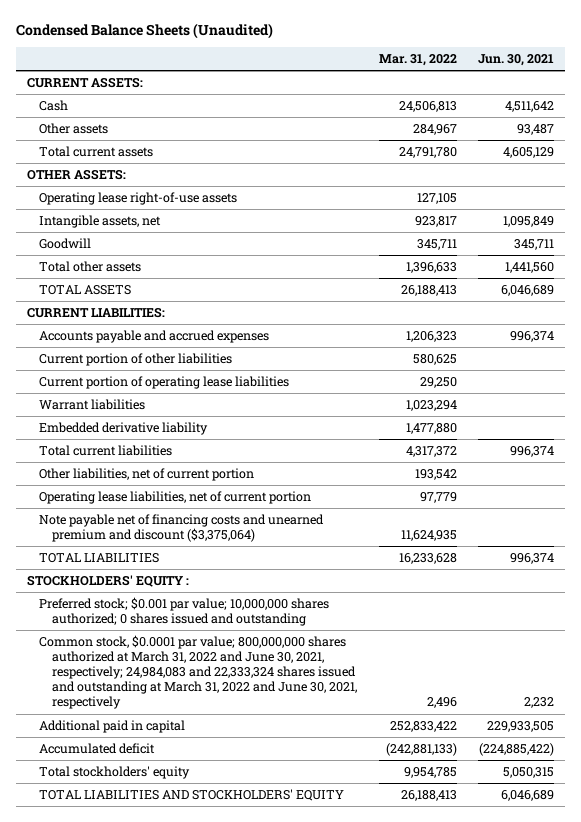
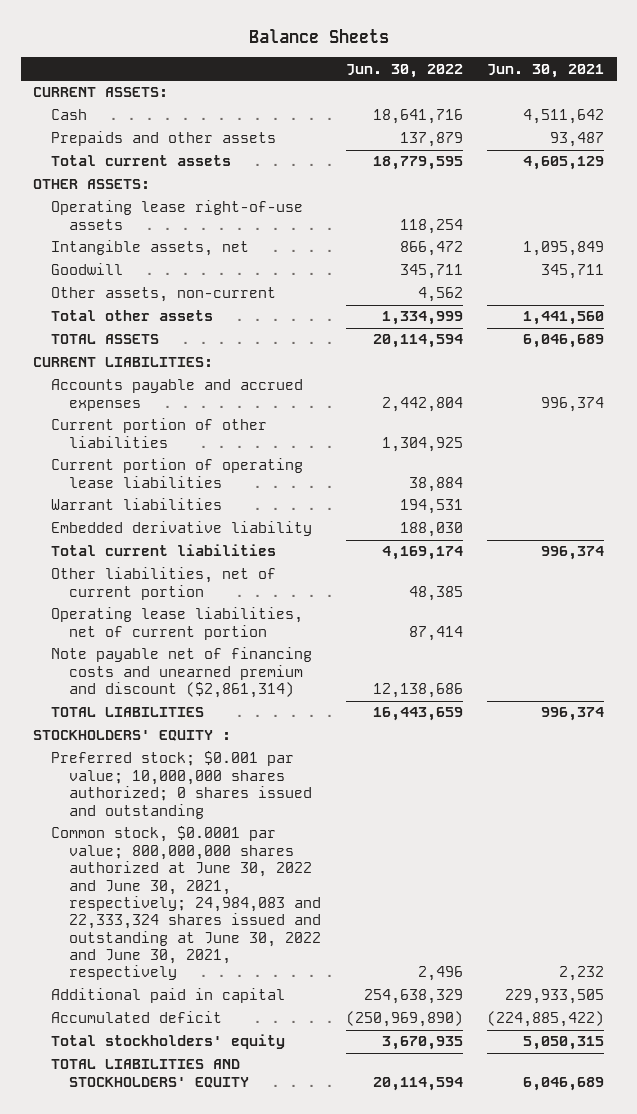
- Condensed Balance Sheets (Unaudited)
+ Balance Sheets
- | Mar. 31, 2022 | Jun. 30, 2021
+ | Jun. 30, 2022 | Jun. 30, 2021
- Other assets | 284,967 | 93,487
+ Prepaids and other assets | 137,879 | 93,487
+ Other assets, non-current | 4,562 |
- Note payable net of financing costs and unearned premium and discount ($3,375,064) | 11,624,935 |
+ Note payable net of financing costs and unearned premium and discount ($2,861,314) | 12,138,686 |
- Common stock, $0.0001 par value; 800,000,000 shares authorized at March 31, 2022 and June 30, 2021, respectively; 24,984,083 and 22,333,324 shares issued and outstanding at March 31, 2022 and June 30, 2021, respectively | 2,496 | 2,232
+ Common stock, $0.0001 par value; 800,000,000 shares authorized at June 30, 2022 and June 30, 2021, respectively; 24,984,083 and 22,333,324 shares issued and outstanding at June 30, 2022 and June 30, 2021, respectively | 2,496 | 2,232

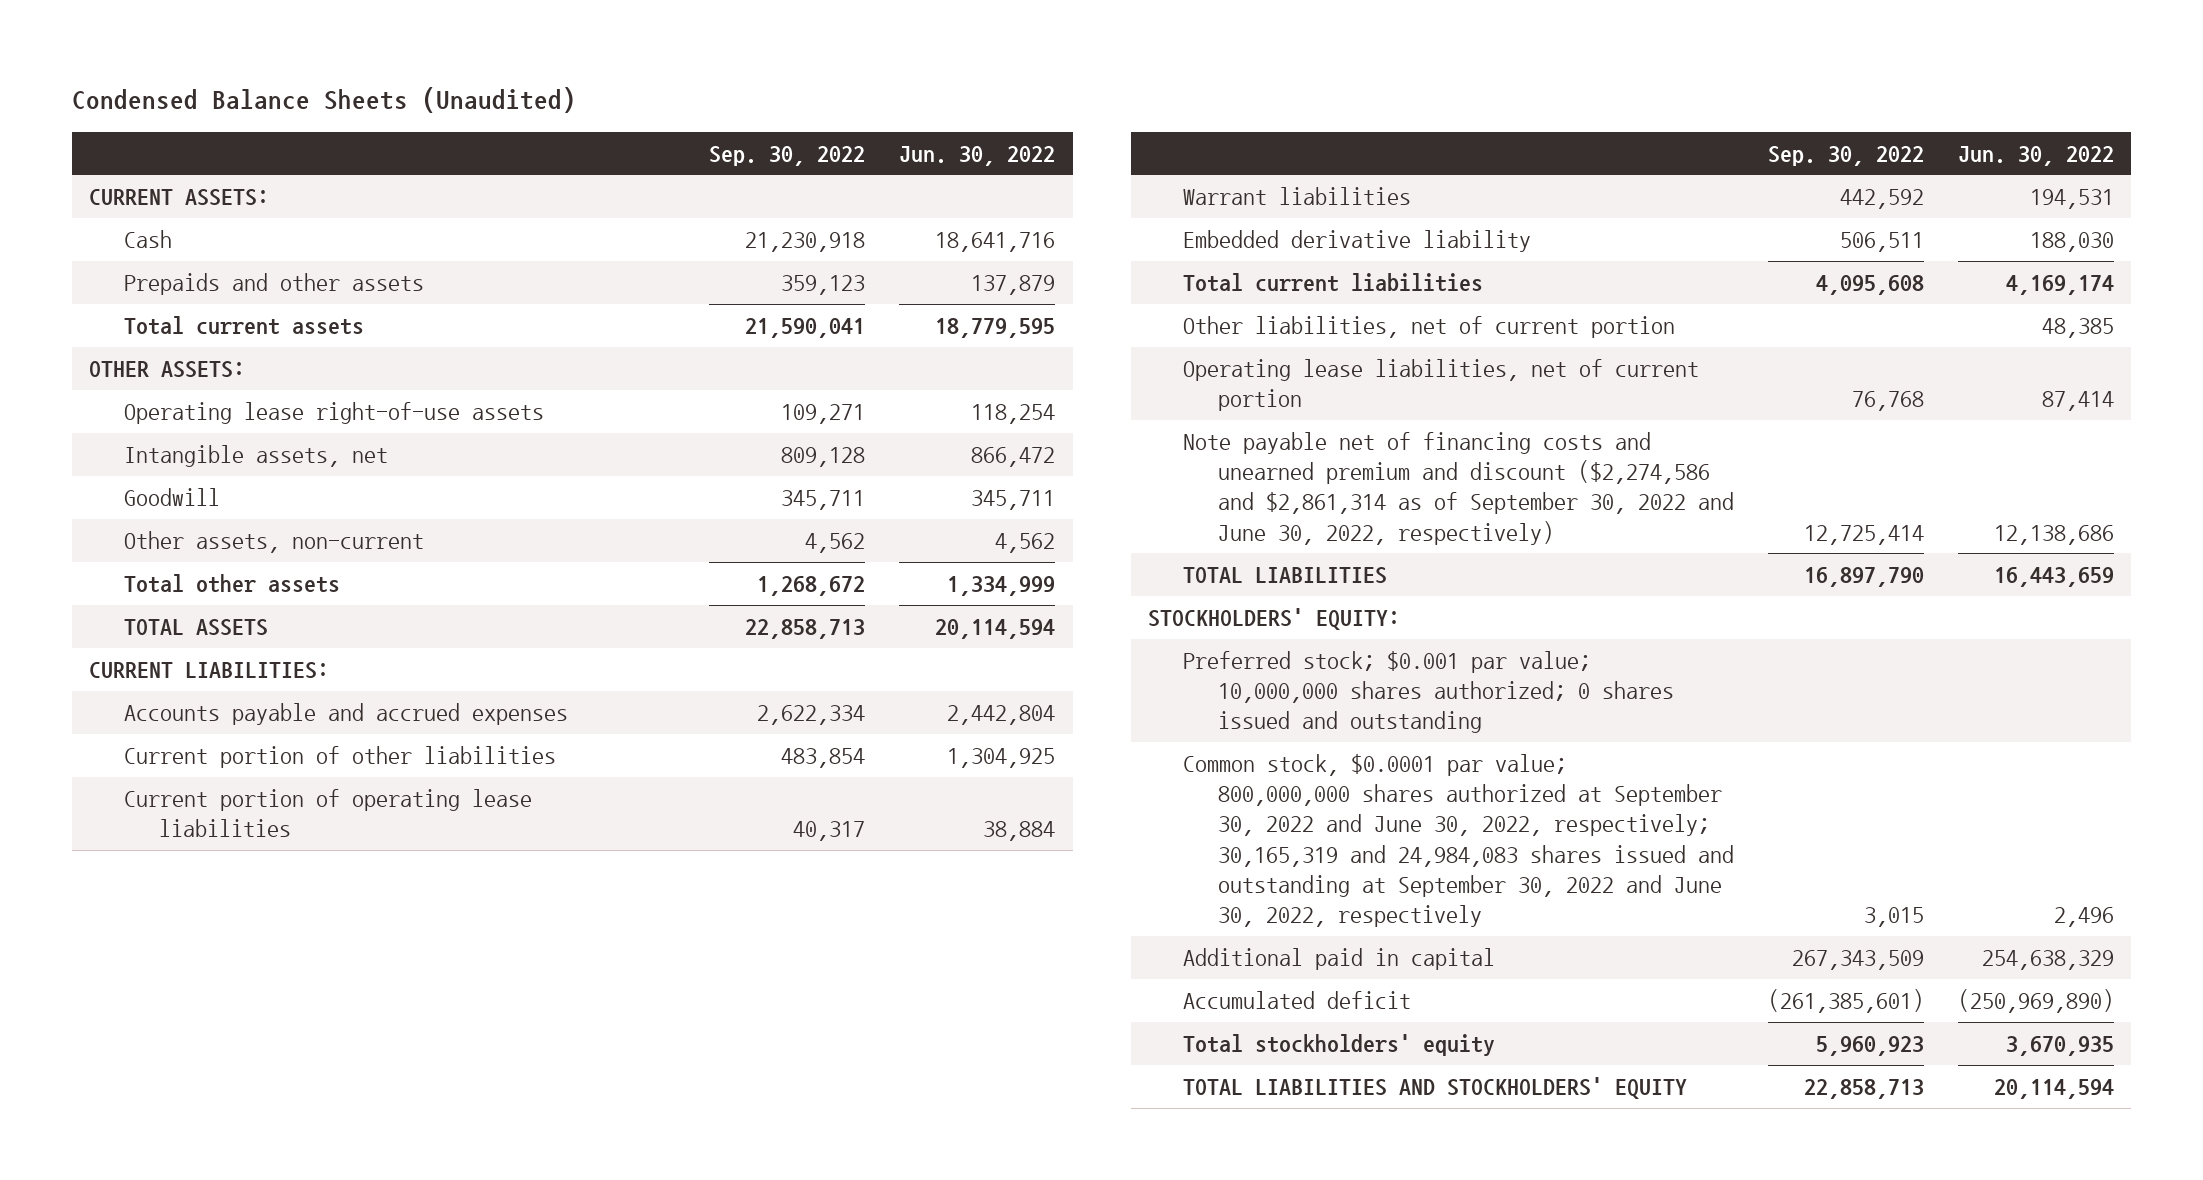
- Balance Sheets
+ Condensed Balance Sheets (Unaudited)
- | Jun. 30, 2022 | Jun. 30, 2021
+ | Sep. 30, 2022 | Jun. 30, 2022
- Note payable net of financing costs and unearned premium and discount ($2,861,314) | 12,138,686 |
+ Note payable net of financing costs and unearned premium and discount ($2,274,586 and $2,861,314 as of September 30, 2022 and June 30, 2022, respectively) | 12,725,414 | 12,138,686
- STOCKHOLDERS' EQUITY :
+ STOCKHOLDERS' EQUITY:
- Common stock, $0.0001 par value; 800,000,000 shares authorized at June 30, 2022 and June 30, 2021, respectively; 24,984,083 and 22,333,324 shares issued and outstanding at June 30, 2022 and June 30, 2021, respectively | 2,496 | 2,232
+ Common stock, $0.0001 par value; 800,000,000 shares authorized at September 30, 2022 and June 30, 2022, respectively; 30,165,319 and 24,984,083 shares issued and outstanding at September 30, 2022 and June 30, 2022, respectively | 3,015 | 2,496

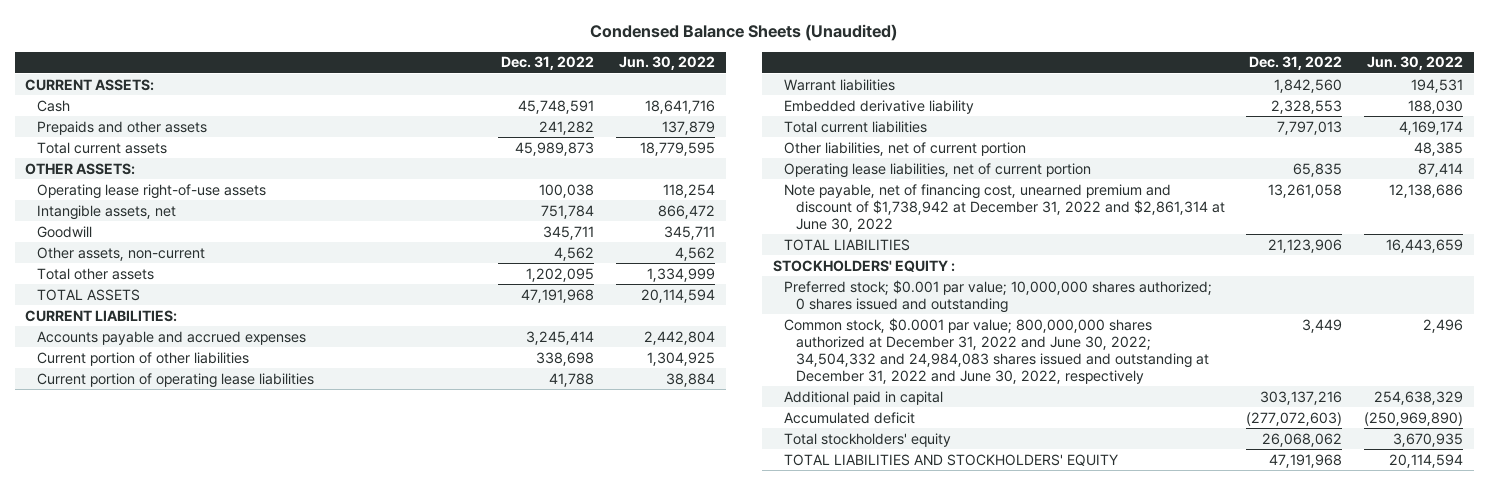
- | Sep. 30, 2022 | Jun. 30, 2022
+ | Dec. 31, 2022 | Jun. 30, 2022
- Note payable net of financing costs and unearned premium and discount ($2,274,586 and $2,861,314 as of September 30, 2022 and June 30, 2022, respectively) | 12,725,414 | 12,138,686
+ Note payable, net of financing cost, unearned premium and discount of $1,738,942 at December 31, 2022 and $2,861,314 at June 30, 2022 | 13,261,058 | 12,138,686
- STOCKHOLDERS' EQUITY:
+ STOCKHOLDERS' EQUITY :
- Common stock, $0.0001 par value; 800,000,000 shares authorized at September 30, 2022 and June 30, 2022, respectively; 30,165,319 and 24,984,083 shares issued and outstanding at September 30, 2022 and June 30, 2022, respectively | 3,015 | 2,496
+ Common stock, $0.0001 par value; 800,000,000 shares authorized at December 31, 2022 and June 30, 2022; 34,504,332 and 24,984,083 shares issued and outstanding at December 31, 2022 and June 30, 2022, respectively | 3,449 | 2,496

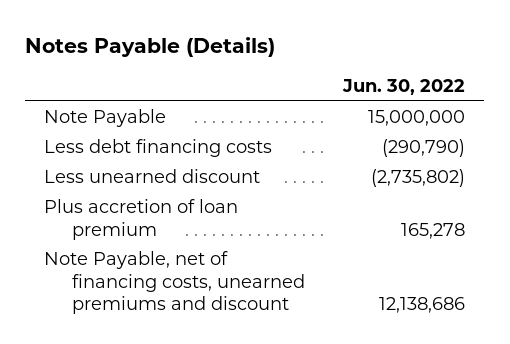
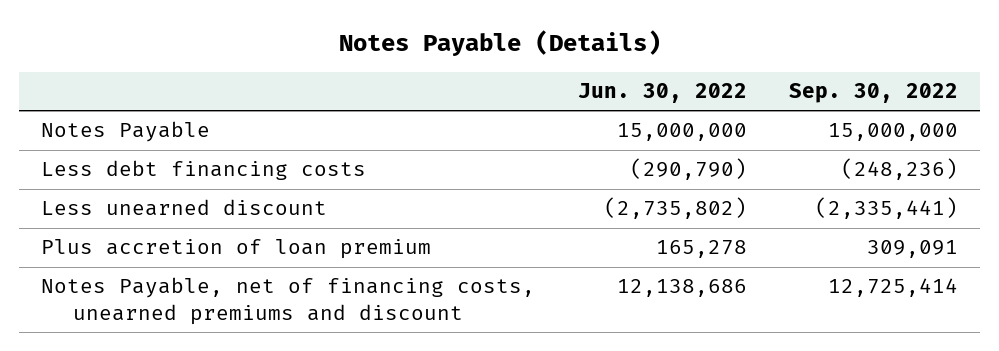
- | Jun. 30, 2022
+ | Jun. 30, 2022 | Sep. 30, 2022
- Note Payable | 15,000,000
+ Notes Payable | 15,000,000 | 15,000,000
- Note Payable, net of financing costs, unearned premiums and discount | 12,138,686
+ Notes Payable, net of financing costs, unearned premiums and discount | 12,138,686 | 12,725,414

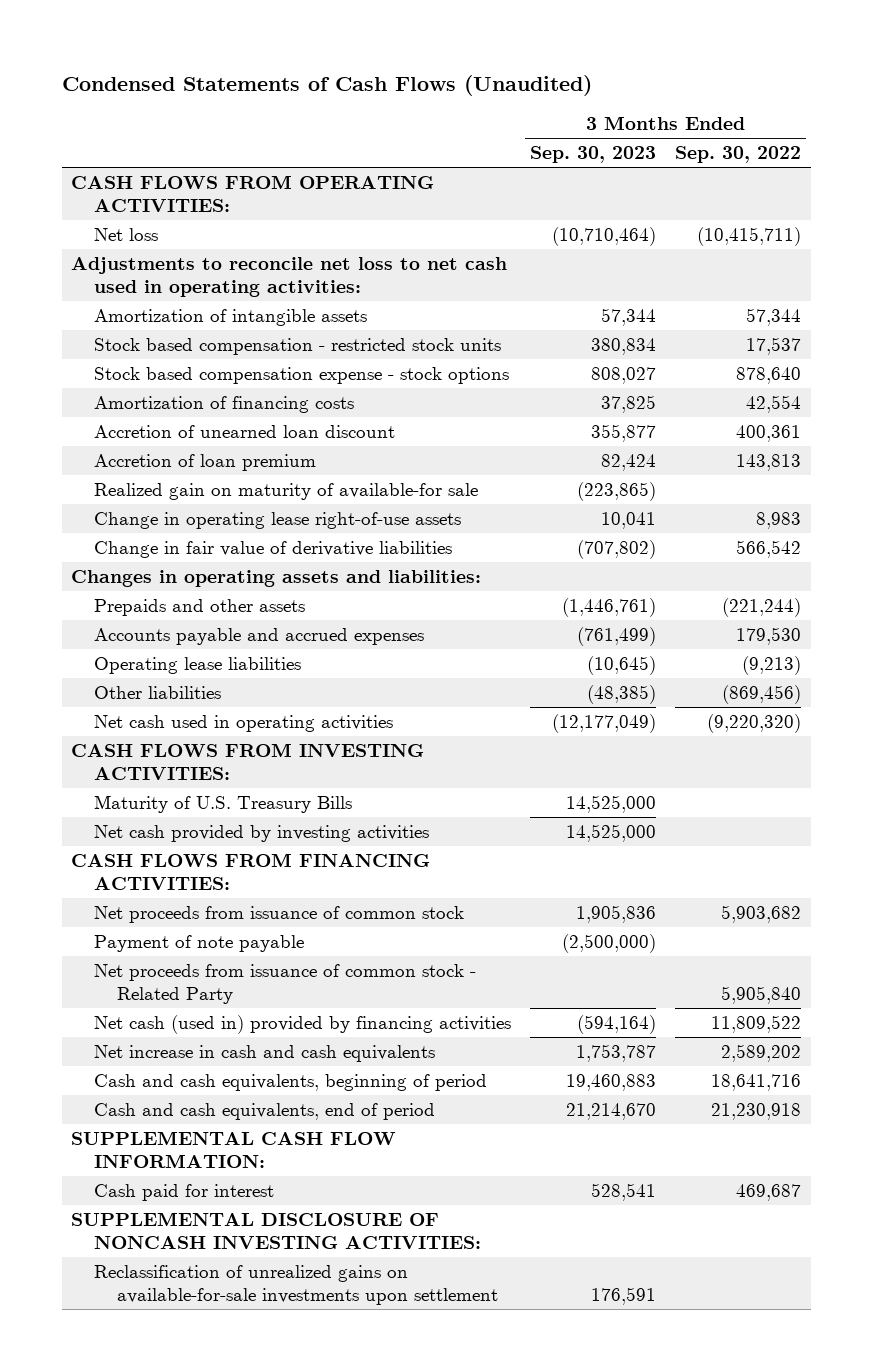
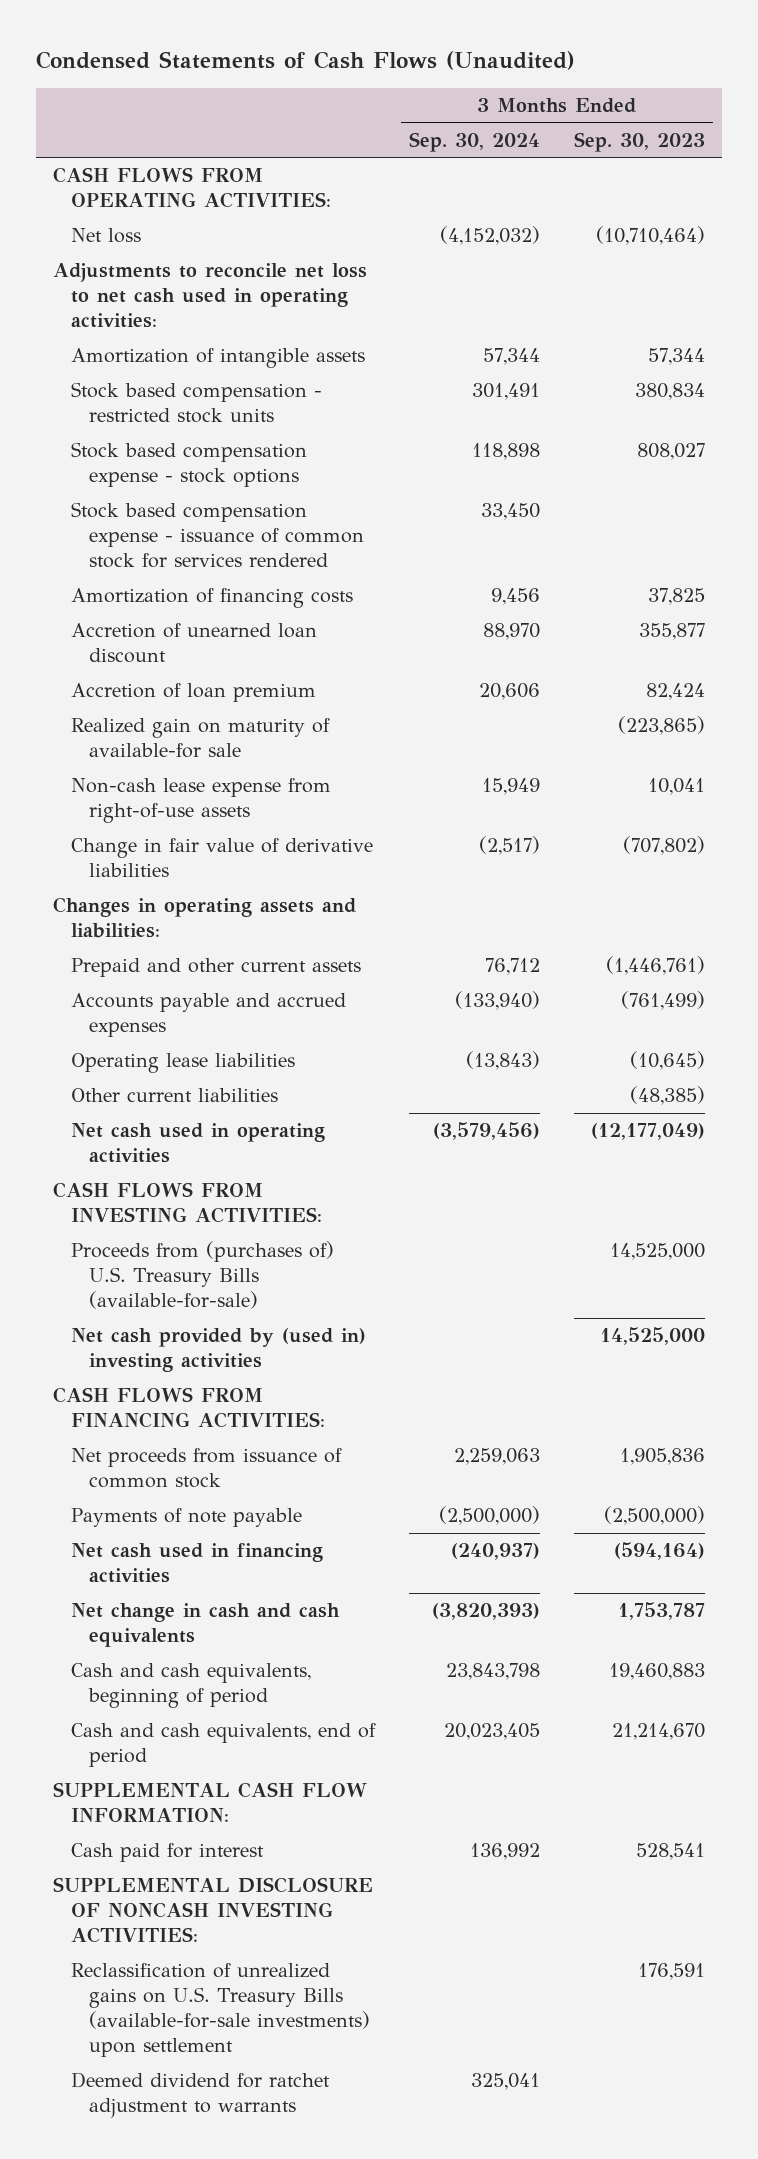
- | 3 Months Ended Sep. 30, 2023 | 3 Months Ended Sep. 30, 2022
+ | 3 Months Ended Sep. 30, 2024 | 3 Months Ended Sep. 30, 2023
+ Stock based compensation expense - issuance of common stock for services rendered | 33,450 |
- Change in operating lease right-of-use assets | 10,041 | 8,983
+ Non-cash lease expense from right-of-use assets | 15,949 | 10,041
- Prepaids and other assets | (1,446,761) | (221,244)
+ Prepaid and other current assets | 76,712 | (1,446,761)
- Other liabilities | (48,385) | (869,456)
+ Other current liabilities | | (48,385)
- Maturity of U.S. Treasury Bills | 14,525,000 |
- Net cash provided by investing activities | 14,525,000 |
+ Proceeds from (purchases of) U.S. Treasury Bills (available-for-sale) | | 14,525,000
+ Net cash provided by (used in) investing activities | | 14,525,000
- Payment of note payable | (2,500,000) |
- Net proceeds from issuance of common stock - Related Party | | 5,905,840
- Net cash (used in) provided by financing activities | (594,164) | 11,809,522
- Net increase in cash and cash equivalents | 1,753,787 | 2,589,202
+ Payments of note payable | (2,500,000) | (2,500,000)
+ Net cash used in financing activities | (240,937) | (594,164)
+ Net change in cash and cash equivalents | (3,820,393) | 1,753,787
- Reclassification of unrealized gains on available-for-sale investments upon settlement | 176,591 |
+ Reclassification of unrealized gains on U.S. Treasury Bills (available-for-sale investments) upon settlement | | 176,591
+ Deemed dividend for ratchet adjustment to warrants | 325,041 |

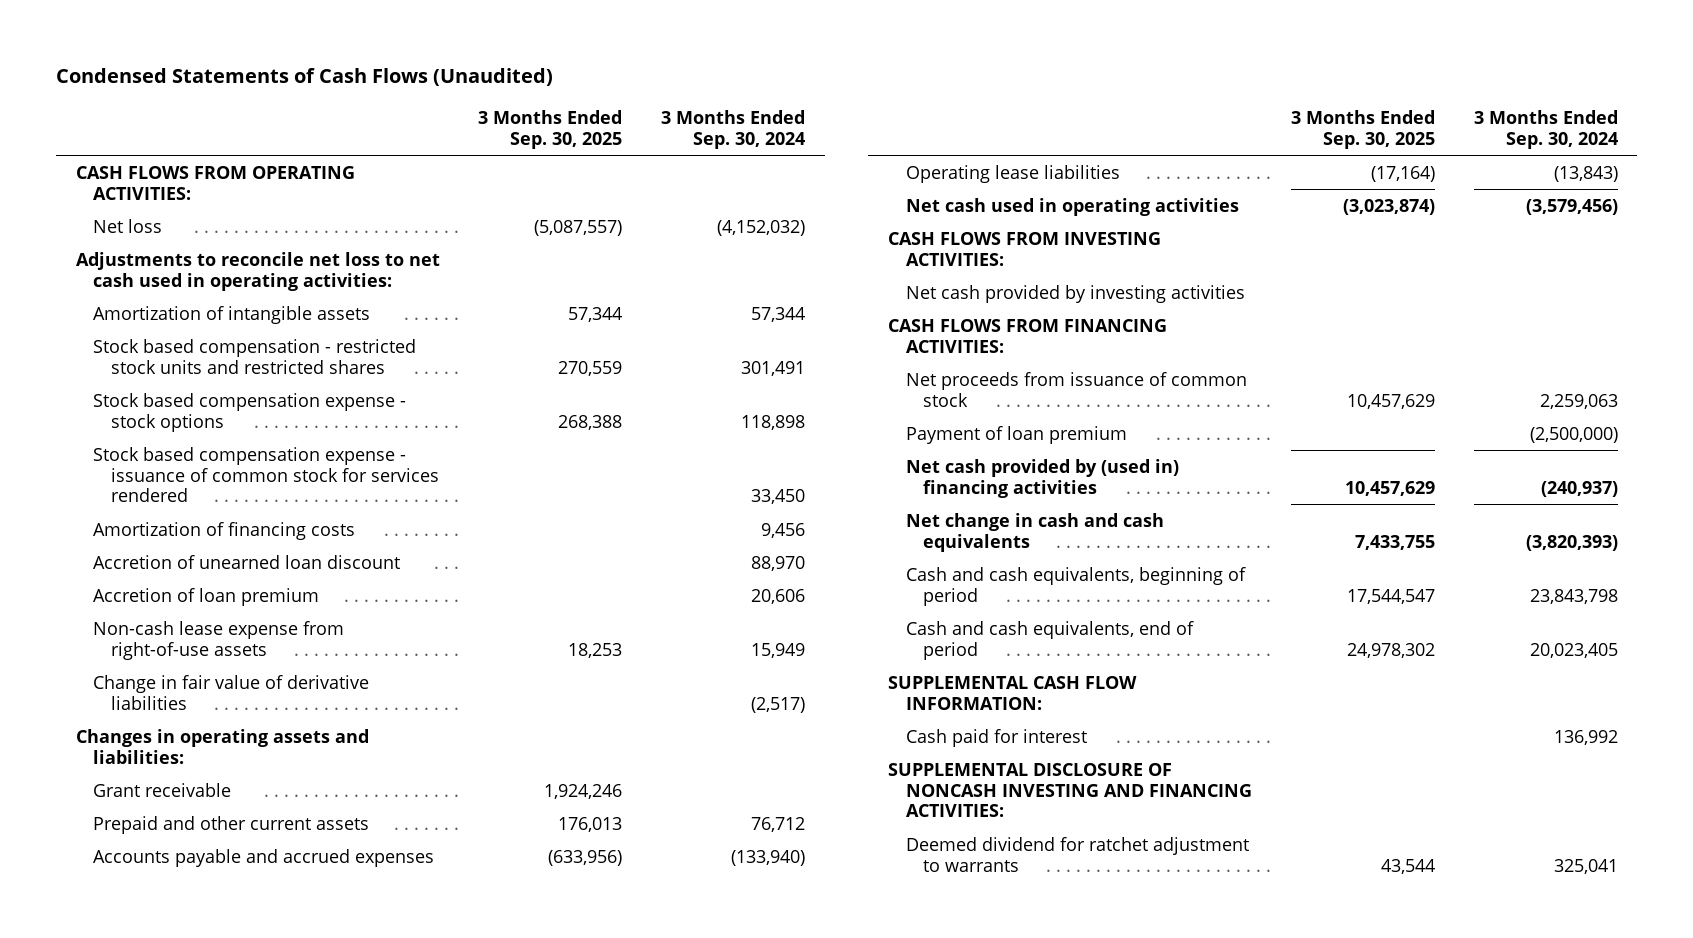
- | 3 Months Ended Sep. 30, 2024 | 3 Months Ended Sep. 30, 2023
+ | 3 Months Ended Sep. 30, 2025 | 3 Months Ended Sep. 30, 2024
- Stock based compensation - restricted stock units | 301,491 | 380,834
+ Stock based compensation - restricted stock units and restricted shares | 270,559 | 301,491
- Realized gain on maturity of available-for sale | | (223,865)
+ Grant receivable | 1,924,246 |
- Other current liabilities | | (48,385)
- Proceeds from (purchases of) U.S. Treasury Bills (available-for-sale) | | 14,525,000
- Net cash provided by (used in) investing activities | | 14,525,000
+ Net cash provided by investing activities
- Payments of note payable | (2,500,000) | (2,500,000)
- Net cash used in financing activities | (240,937) | (594,164)
+ Payment of loan premium | | (2,500,000)
+ Net cash provided by (used in) financing activities | 10,457,629 | (240,937)
- SUPPLEMENTAL DISCLOSURE OF NONCASH INVESTING ACTIVITIES:
- Reclassification of unrealized gains on U.S. Treasury Bills (available-for-sale investments) upon settlement | | 176,591
+ SUPPLEMENTAL DISCLOSURE OF NONCASH INVESTING AND FINANCING ACTIVITIES:

